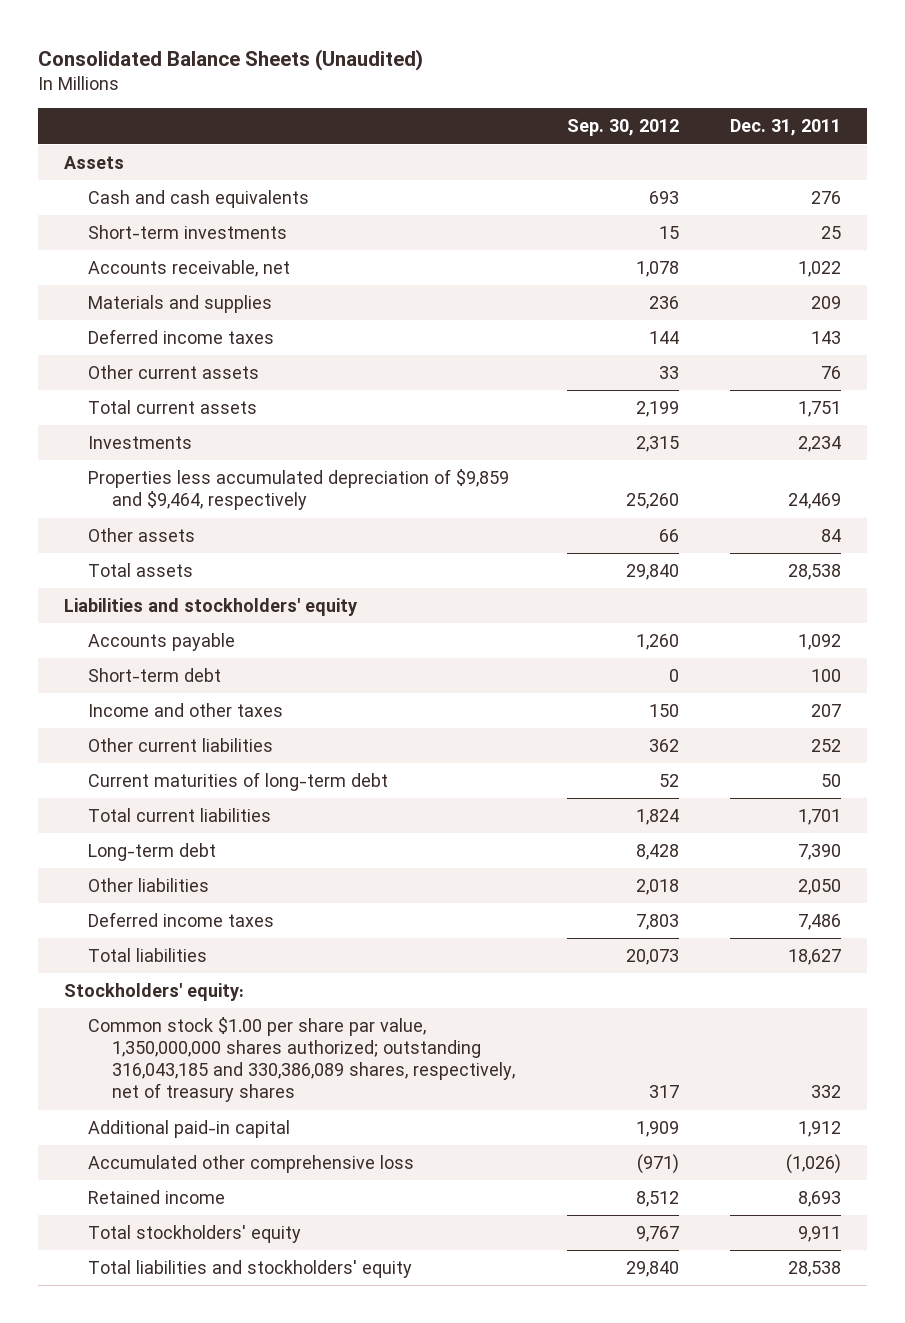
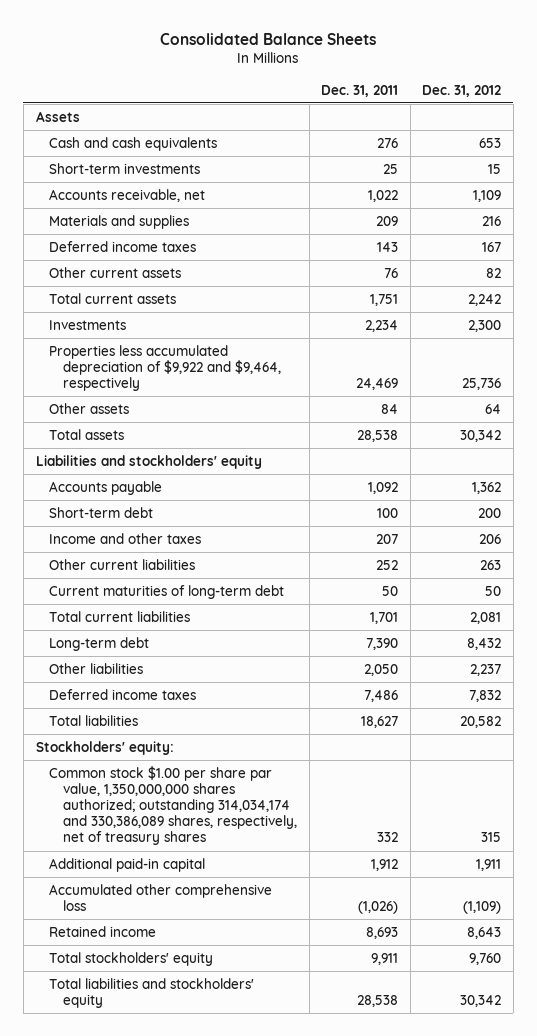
- Consolidated Balance Sheets (Unaudited)
+ Consolidated Balance Sheets
- | Sep. 30, 2012 | Dec. 31, 2011
+ | Dec. 31, 2011 | Dec. 31, 2012
- Properties less accumulated depreciation of $9,859 and $9,464, respectively | 25,260 | 24,469
+ Properties less accumulated depreciation of $9,922 and $9,464, respectively | 24,469 | 25,736
- Common stock $1.00 per share par value, 1,350,000,000 shares authorized; outstanding 316,043,185 and 330,386,089 shares, respectively, net of treasury shares | 317 | 332
+ Common stock $1.00 per share par value, 1,350,000,000 shares authorized; outstanding 314,034,174 and 330,386,089 shares, respectively, net of treasury shares | 332 | 315

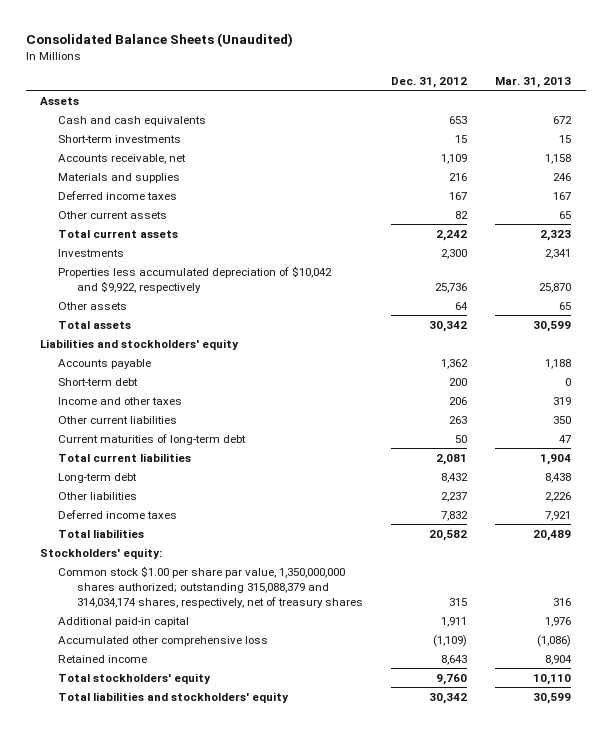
- Consolidated Balance Sheets
+ Consolidated Balance Sheets (Unaudited)
- | Dec. 31, 2011 | Dec. 31, 2012
+ | Dec. 31, 2012 | Mar. 31, 2013
- Properties less accumulated depreciation of $9,922 and $9,464, respectively | 24,469 | 25,736
+ Properties less accumulated depreciation of $10,042 and $9,922, respectively | 25,736 | 25,870
- Common stock $1.00 per share par value, 1,350,000,000 shares authorized; outstanding 314,034,174 and 330,386,089 shares, respectively, net of treasury shares | 332 | 315
+ Common stock $1.00 per share par value, 1,350,000,000 shares authorized; outstanding 315,088,379 and 314,034,174 shares, respectively, net of treasury shares | 315 | 316

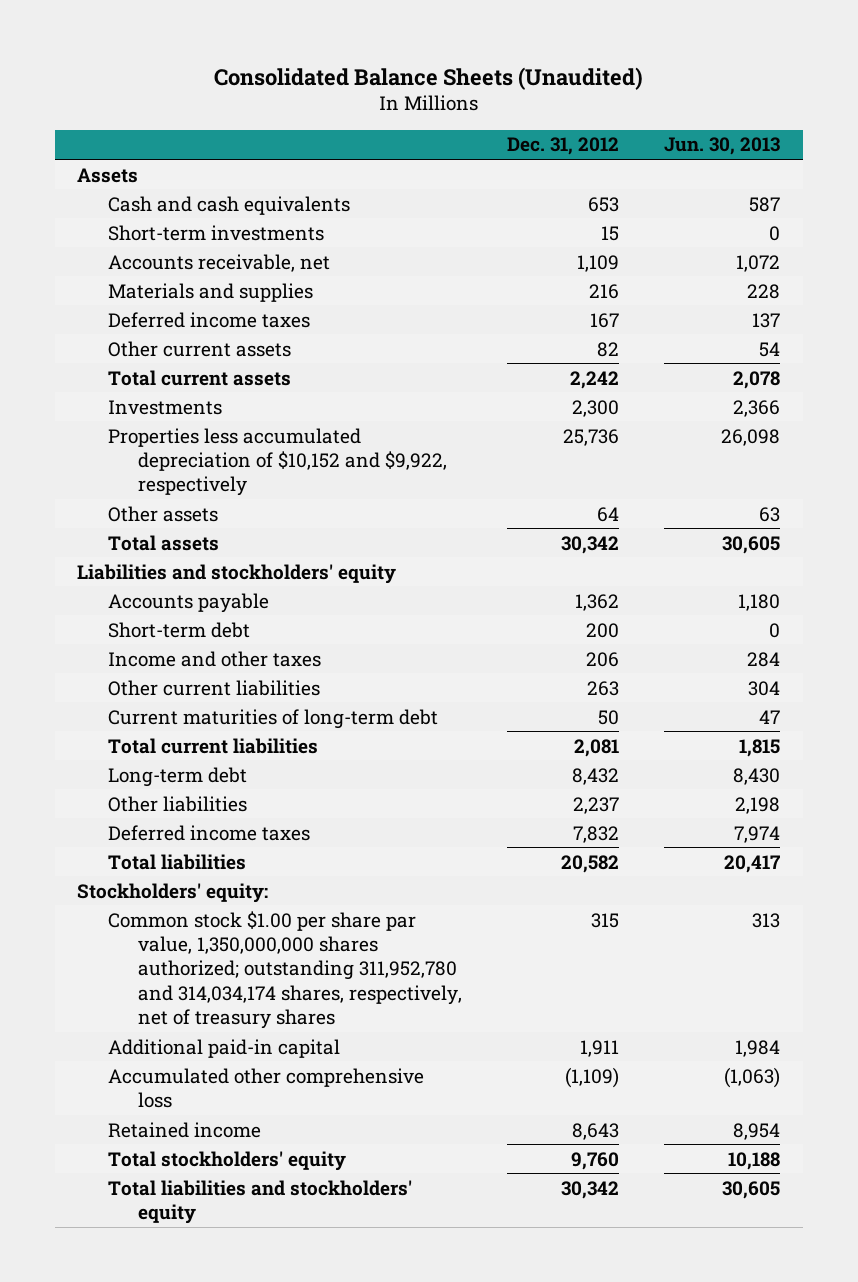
- | Dec. 31, 2012 | Mar. 31, 2013
+ | Dec. 31, 2012 | Jun. 30, 2013
- Properties less accumulated depreciation of $10,042 and $9,922, respectively | 25,736 | 25,870
+ Properties less accumulated depreciation of $10,152 and $9,922, respectively | 25,736 | 26,098
- Common stock $1.00 per share par value, 1,350,000,000 shares authorized; outstanding 315,088,379 and 314,034,174 shares, respectively, net of treasury shares | 315 | 316
+ Common stock $1.00 per share par value, 1,350,000,000 shares authorized; outstanding 311,952,780 and 314,034,174 shares, respectively, net of treasury shares | 315 | 313

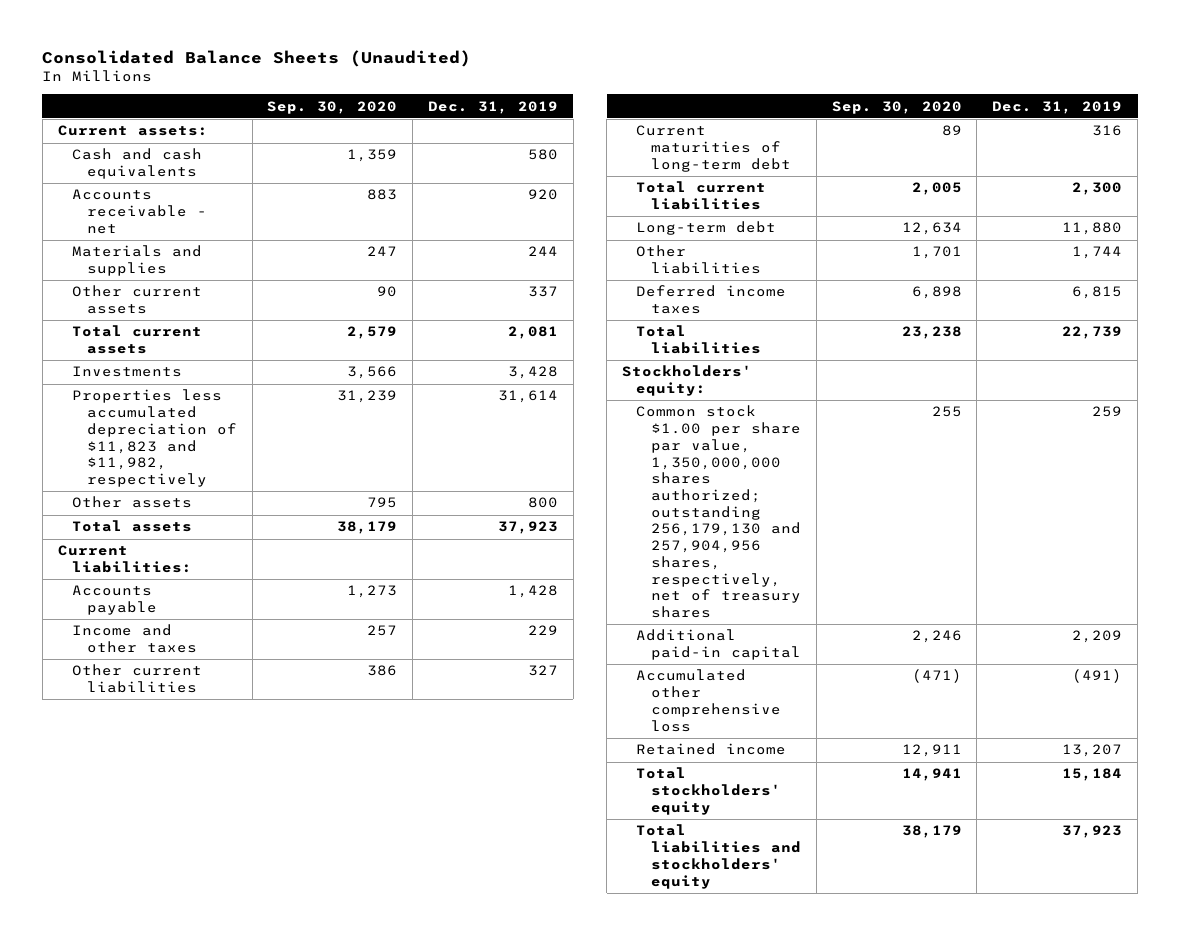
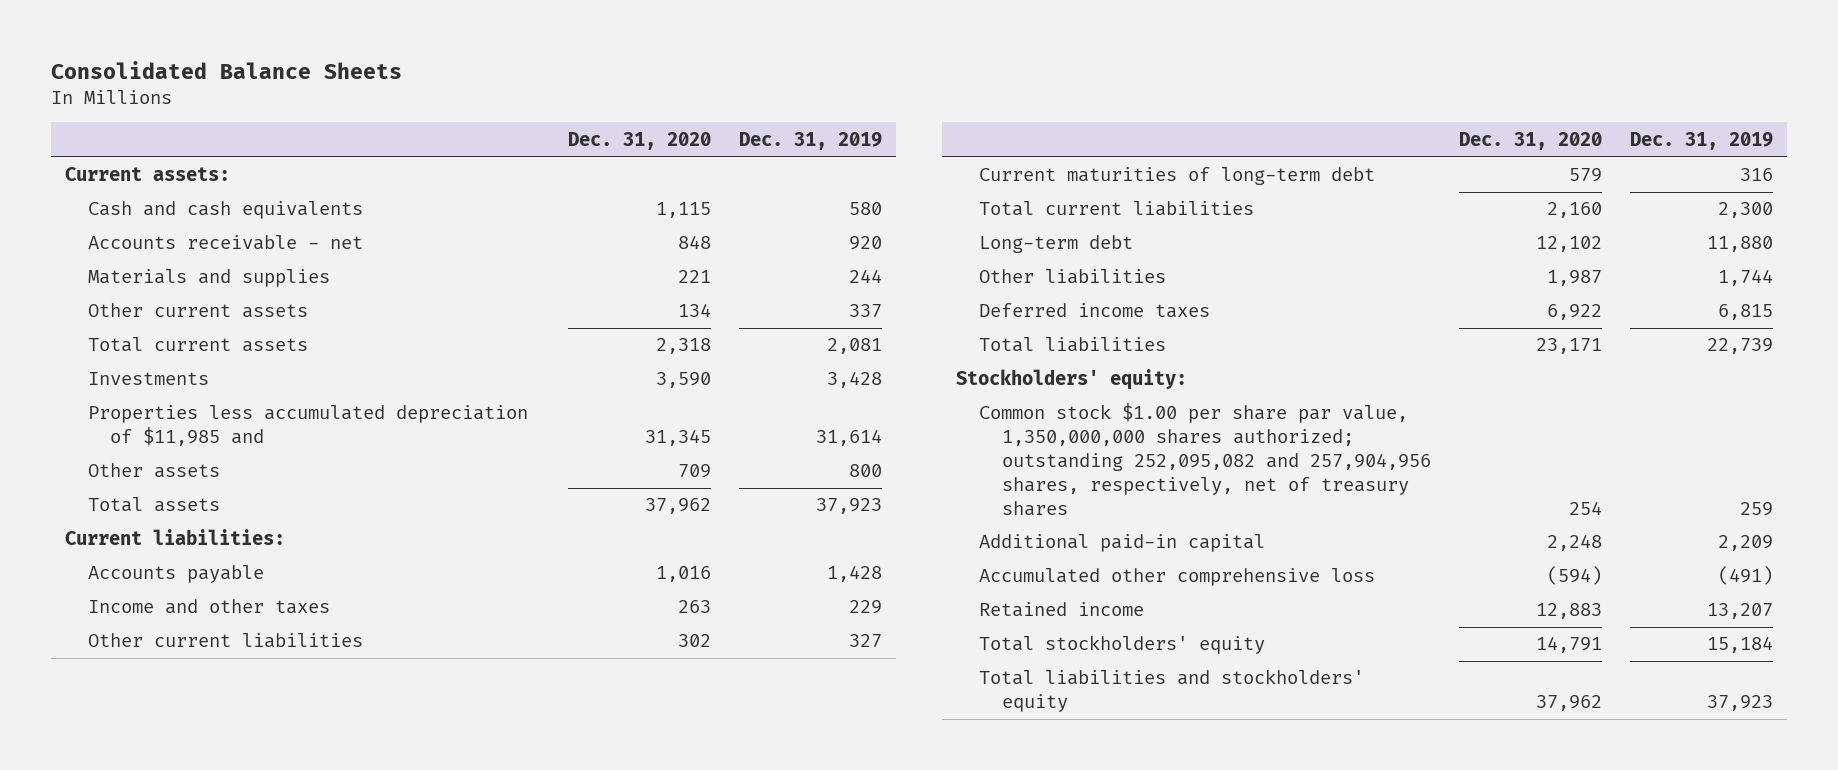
- Consolidated Balance Sheets (Unaudited)
+ Consolidated Balance Sheets
- | Sep. 30, 2020 | Dec. 31, 2019
+ | Dec. 31, 2020 | Dec. 31, 2019
- Properties less accumulated depreciation of $11,823 and $11,982, respectively | 31,239 | 31,614
+ Properties less accumulated depreciation of $11,985 and | 31,345 | 31,614
- Common stock $1.00 per share par value, 1,350,000,000 shares authorized; outstanding 256,179,130 and 257,904,956 shares, respectively, net of treasury shares | 255 | 259
+ Common stock $1.00 per share par value, 1,350,000,000 shares authorized; outstanding 252,095,082 and 257,904,956 shares, respectively, net of treasury shares | 254 | 259

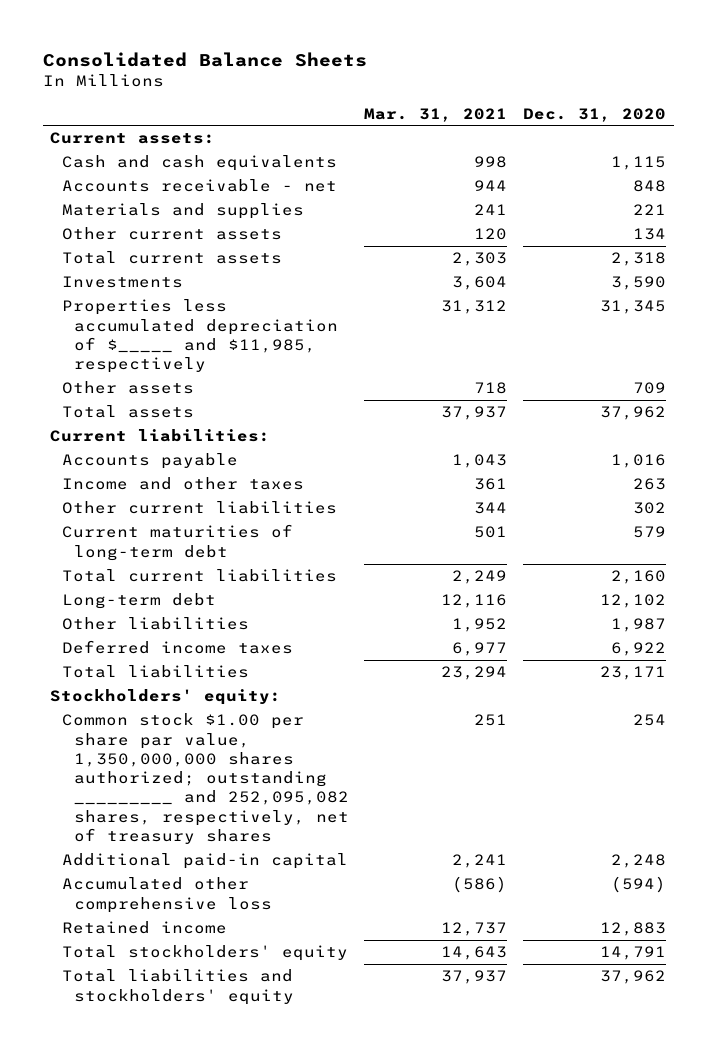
- | Dec. 31, 2020 | Dec. 31, 2019
+ | Mar. 31, 2021 | Dec. 31, 2020
- Properties less accumulated depreciation of $11,985 and | 31,345 | 31,614
+ Properties less accumulated depreciation of $_____ and $11,985, respectively | 31,312 | 31,345
- Common stock $1.00 per share par value, 1,350,000,000 shares authorized; outstanding 252,095,082 and 257,904,956 shares, respectively, net of treasury shares | 254 | 259
+ Common stock $1.00 per share par value, 1,350,000,000 shares authorized; outstanding _________ and 252,095,082 shares, respectively, net of treasury shares | 251 | 254

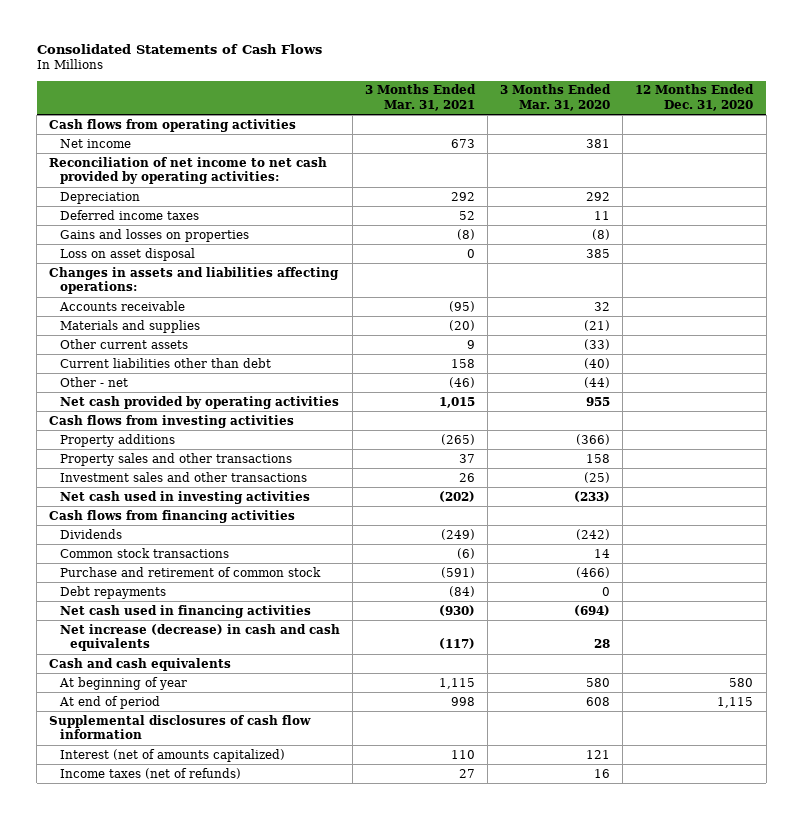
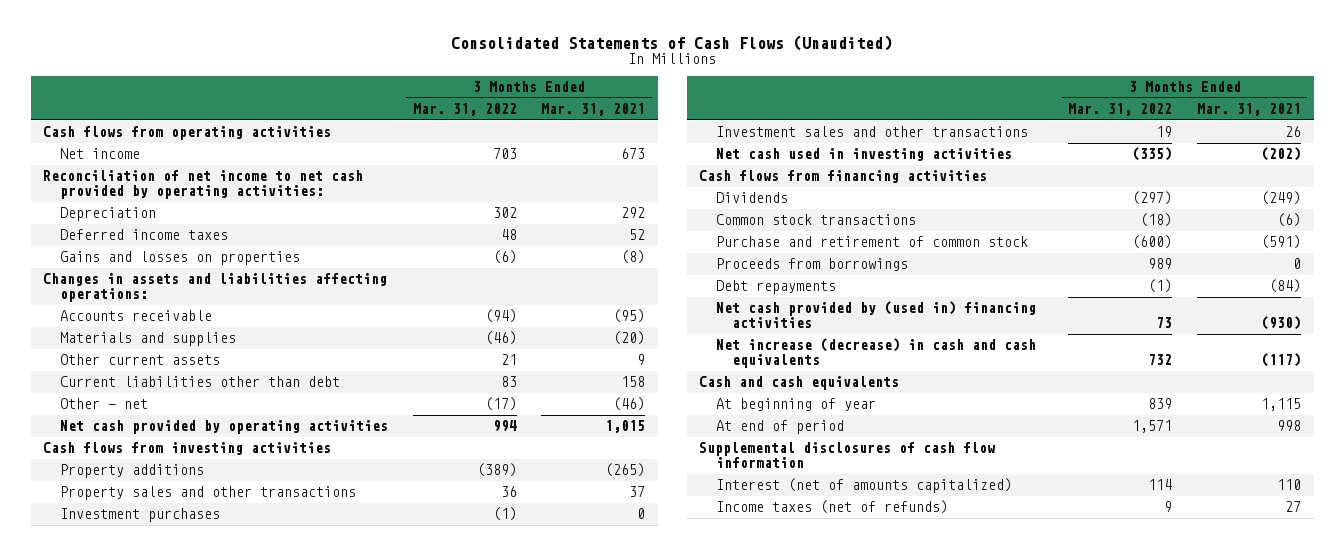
- Consolidated Statements of Cash Flows
+ Consolidated Statements of Cash Flows (Unaudited)
- | 3 Months Ended Mar. 31, 2021 | 3 Months Ended Mar. 31, 2020 | 12 Months Ended Dec. 31, 2020
+ | 3 Months Ended Mar. 31, 2022 | 3 Months Ended Mar. 31, 2021
- Loss on asset disposal | 0 | 385 |
+ Investment purchases | (1) | 0
+ Proceeds from borrowings | 989 | 0
- Net cash used in financing activities | (930) | (694) |
+ Net cash provided by (used in) financing activities | 73 | (930)

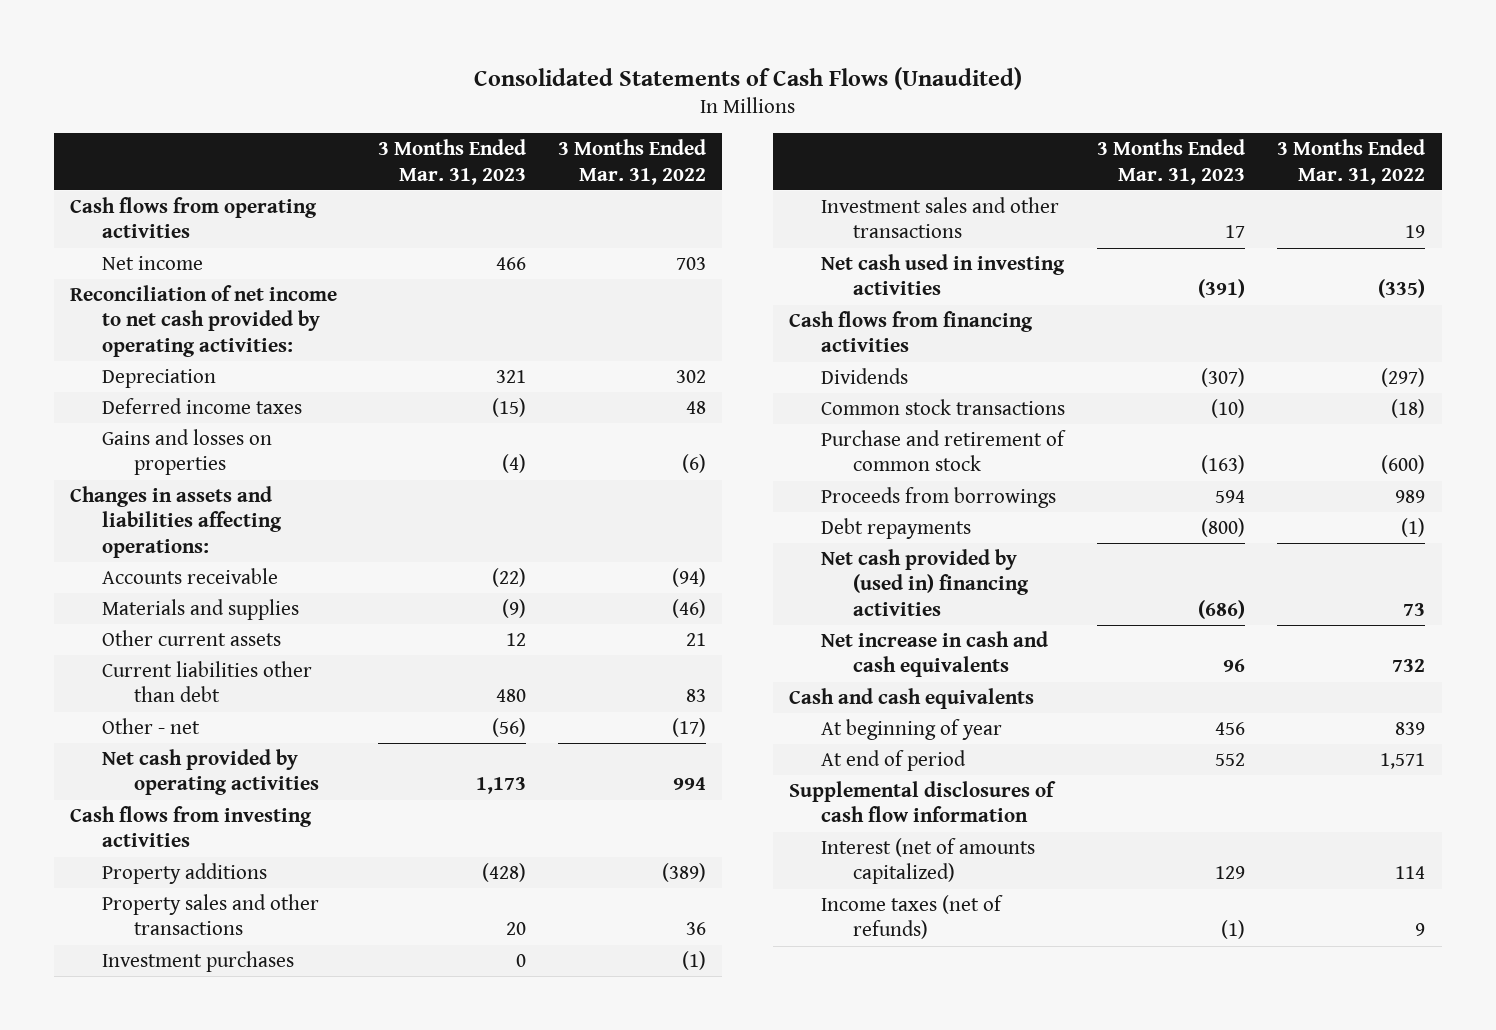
- | 3 Months Ended Mar. 31, 2022 | 3 Months Ended Mar. 31, 2021
+ | 3 Months Ended Mar. 31, 2023 | 3 Months Ended Mar. 31, 2022
- Net increase (decrease) in cash and cash equivalents | 732 | (117)
+ Net increase in cash and cash equivalents | 96 | 732

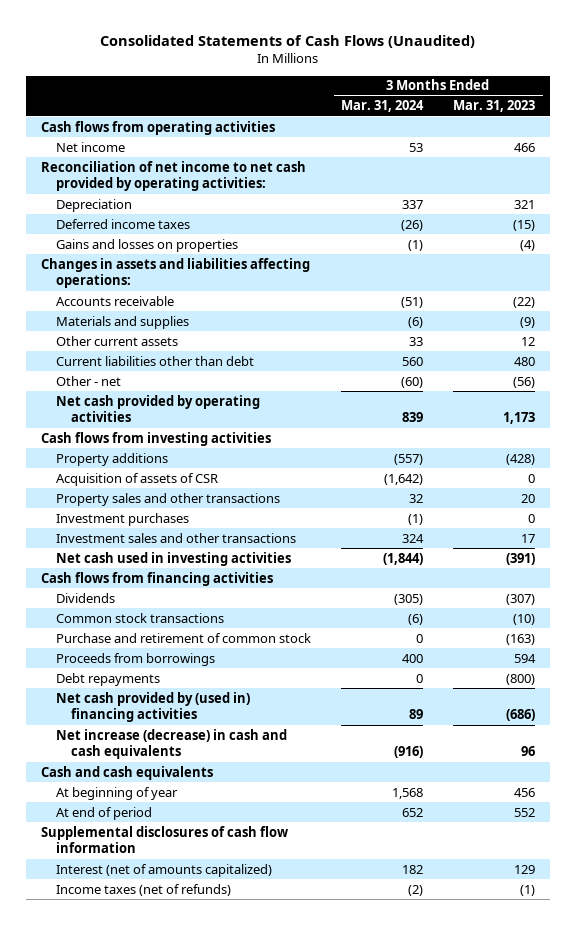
- | 3 Months Ended Mar. 31, 2023 | 3 Months Ended Mar. 31, 2022
+ | 3 Months Ended Mar. 31, 2024 | 3 Months Ended Mar. 31, 2023
+ Acquisition of assets of CSR | (1,642) | 0
- Net increase in cash and cash equivalents | 96 | 732
+ Net increase (decrease) in cash and cash equivalents | (916) | 96

